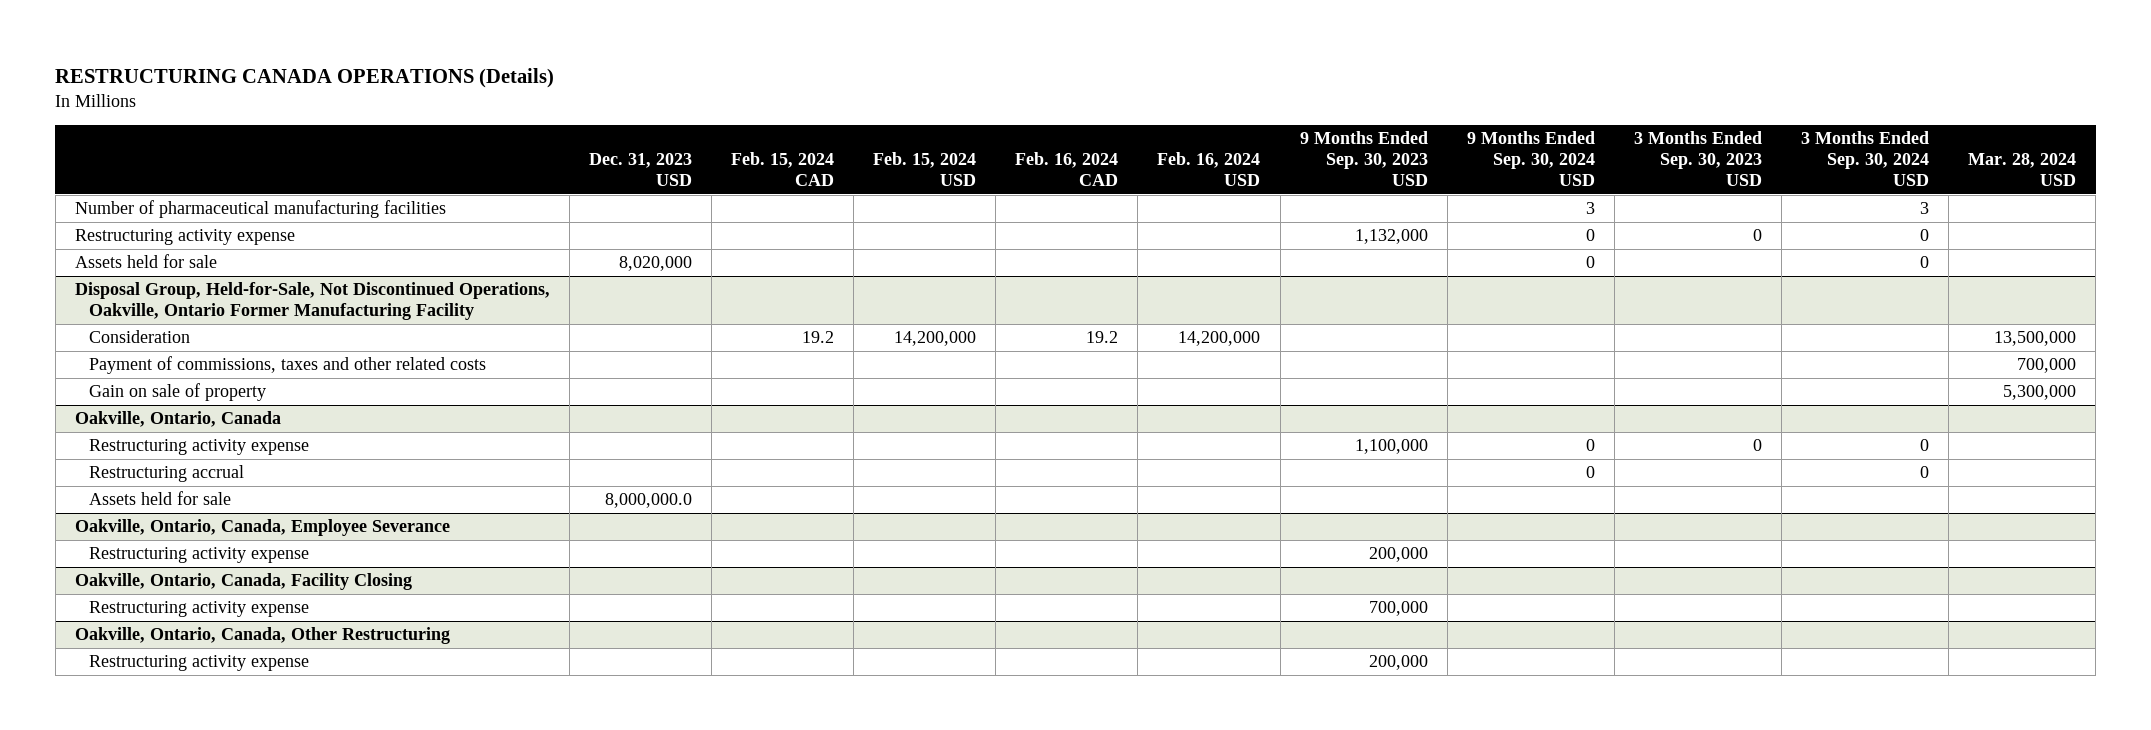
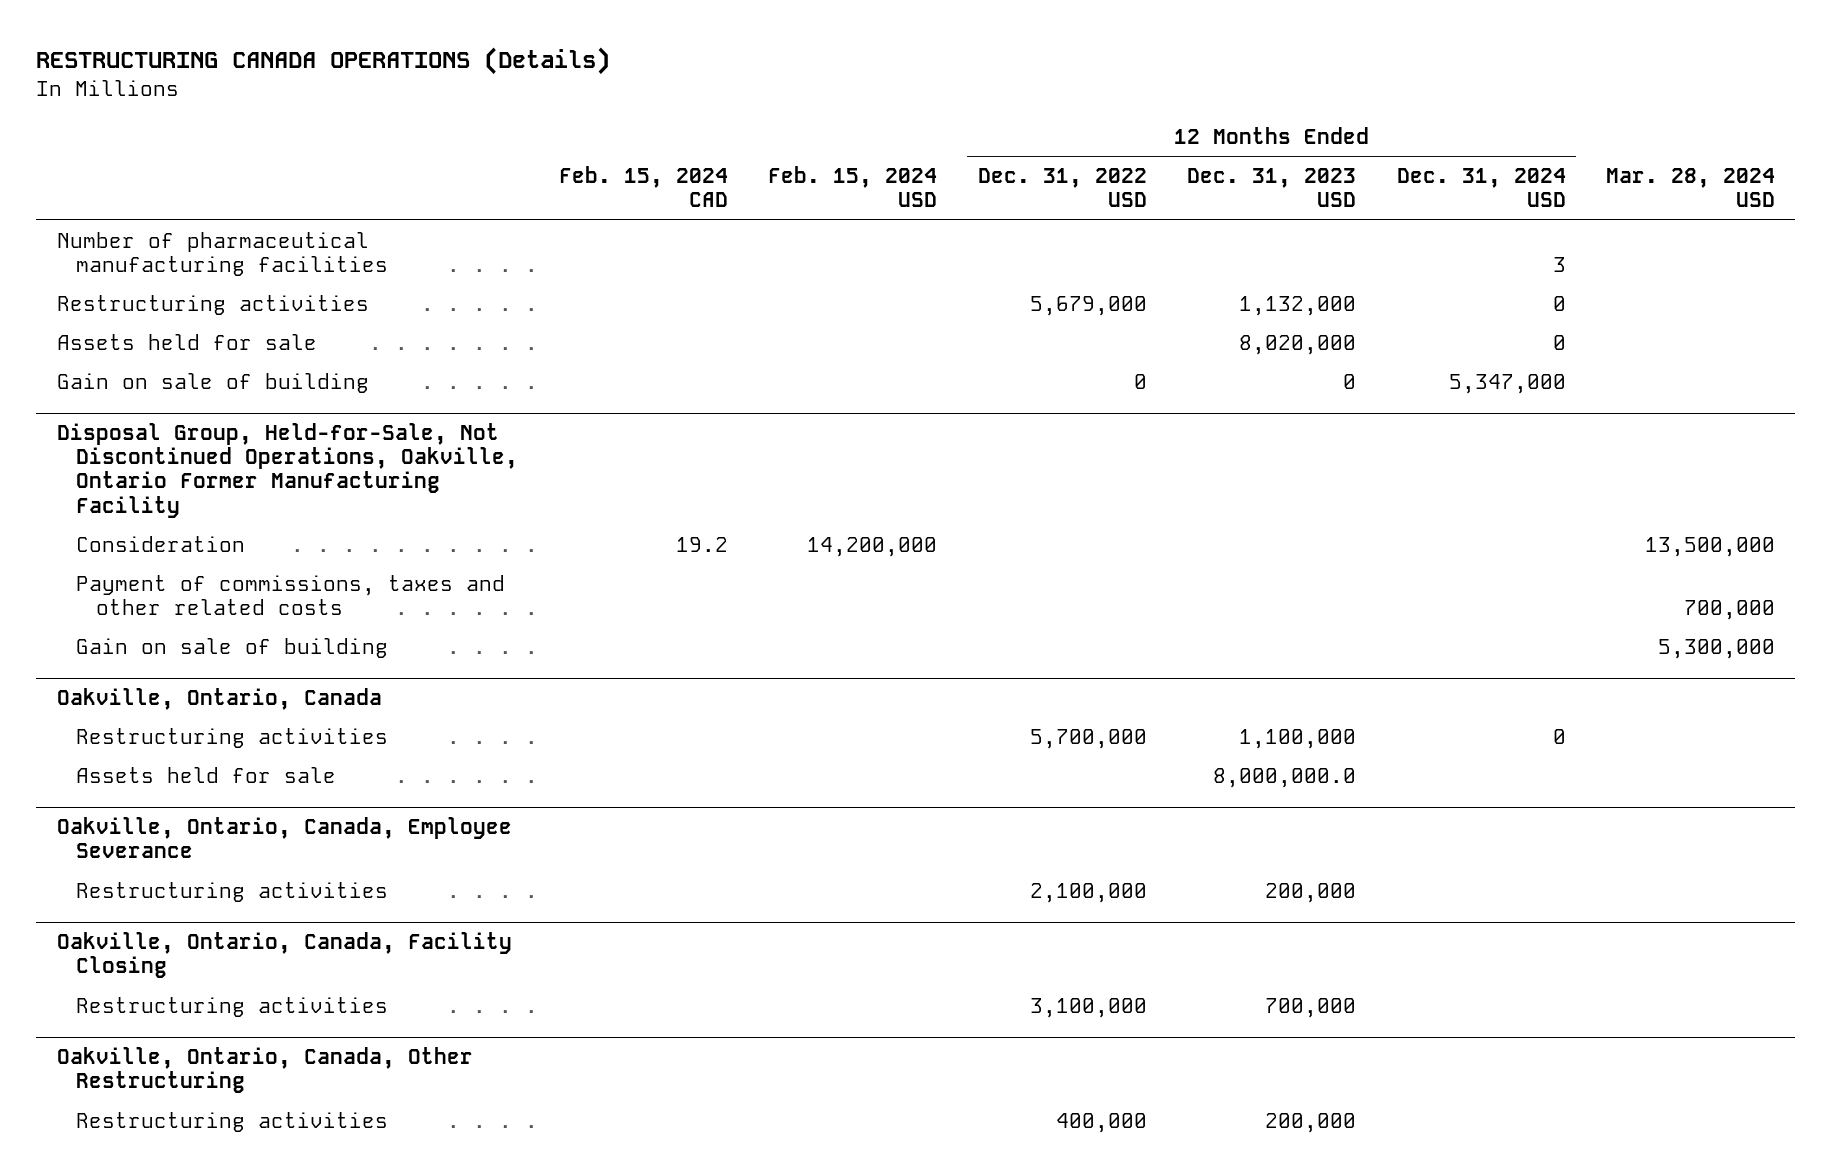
- | Dec. 31, 2023 USD | Feb. 15, 2024 CAD | Feb. 15, 2024 USD | Feb. 16, 2024 CAD | Feb. 16, 2024 USD | 9 Months Ended Sep. 30, 2023 USD | 9 Months Ended Sep. 30, 2024 USD | 3 Months Ended Sep. 30, 2023 USD | 3 Months Ended Sep. 30, 2024 USD | Mar. 28, 2024 USD
+ | Feb. 15, 2024 CAD | Feb. 15, 2024 USD | 12 Months Ended Dec. 31, 2022 USD | 12 Months Ended Dec. 31, 2023 USD | 12 Months Ended Dec. 31, 2024 USD | Mar. 28, 2024 USD
- Restructuring activity expense | | | | | | 1,132,000 | 0 | 0 | 0 |
+ Restructuring activities | | | 5,679,000 | 1,132,000 | 0 |
+ Gain on sale of building | | | 0 | 0 | 5,347,000 |
@ Disposal Group, Held-for-Sale, Not Discontinued Operations, Oakville, Ontario Former Manufacturing Facility
- Gain on sale of property | | | | | | | | | | 5,300,000
+ Gain on sale of building | | | | | | 5,300,000
@ Oakville, Ontario, Canada
- Restructuring activity expense | | | | | | 1,100,000 | 0 | 0 | 0 |
- Restructuring accrual | | | | | | | 0 | | 0 |
+ Restructuring activities | | | 5,700,000 | 1,100,000 | 0 |
@ Oakville, Ontario, Canada, Employee Severance
- Restructuring activity expense | | | | | | 200,000 | | | |
+ Restructuring activities | | | 2,100,000 | 200,000 | |
@ Oakville, Ontario, Canada, Facility Closing
- Restructuring activity expense | | | | | | 700,000 | | | |
+ Restructuring activities | | | 3,100,000 | 700,000 | |
@ Oakville, Ontario, Canada, Other Restructuring
- Restructuring activity expense | | | | | | 200,000 | | | |
+ Restructuring activities | | | 400,000 | 200,000 | |

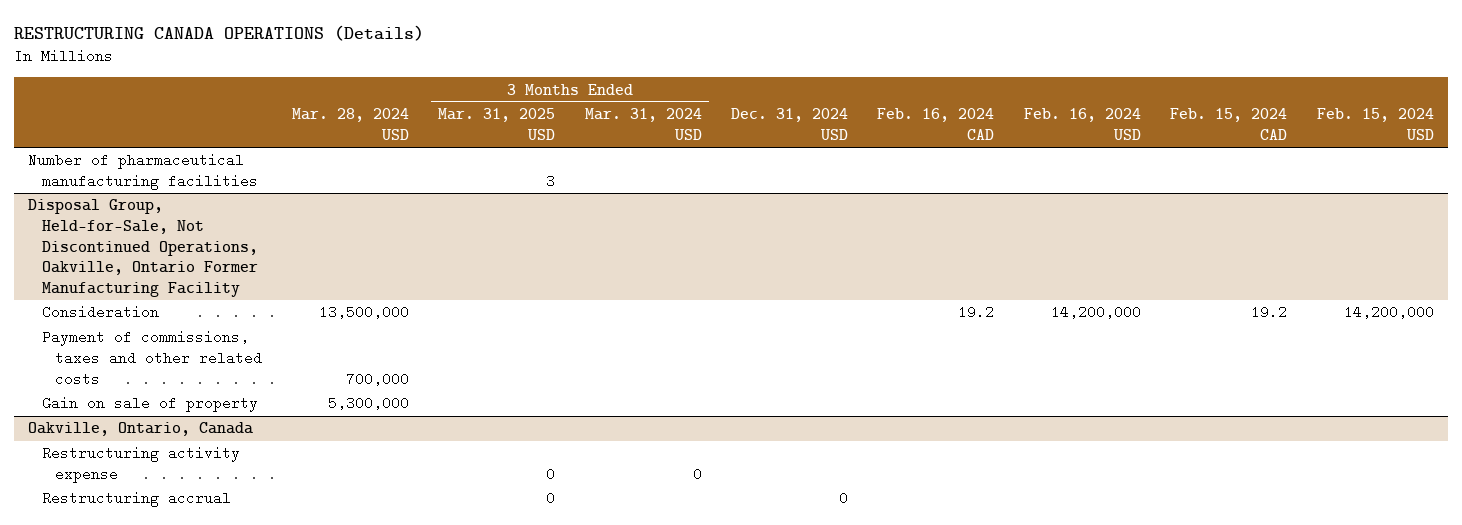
- | Feb. 15, 2024 CAD | Feb. 15, 2024 USD | 12 Months Ended Dec. 31, 2022 USD | 12 Months Ended Dec. 31, 2023 USD | 12 Months Ended Dec. 31, 2024 USD | Mar. 28, 2024 USD
+ | Mar. 28, 2024 USD | 3 Months Ended Mar. 31, 2025 USD | 3 Months Ended Mar. 31, 2024 USD | Dec. 31, 2024 USD | Feb. 16, 2024 CAD | Feb. 16, 2024 USD | Feb. 15, 2024 CAD | Feb. 15, 2024 USD
- Restructuring activities | | | 5,679,000 | 1,132,000 | 0 |
- Assets held for sale | | | | 8,020,000 | 0 |
- Gain on sale of building | | | 0 | 0 | 5,347,000 |
@ Disposal Group, Held-for-Sale, Not Discontinued Operations, Oakville, Ontario Former Manufacturing Facility
- Gain on sale of building | | | | | | 5,300,000
+ Gain on sale of property | 5,300,000 | | | | | | |
@ Oakville, Ontario, Canada
- Restructuring activities | | | 5,700,000 | 1,100,000 | 0 |
- Assets held for sale | | | | 8,000,000.0 | |
- Oakville, Ontario, Canada, Employee Severance
- Restructuring activities | | | 2,100,000 | 200,000 | |
- Oakville, Ontario, Canada, Facility Closing
- Restructuring activities | | | 3,100,000 | 700,000 | |
- Oakville, Ontario, Canada, Other Restructuring
- Restructuring activities | | | 400,000 | 200,000 | |
@ Oakville, Ontario, Canada
+ Restructuring activity expense | | 0 | 0 | | | | |
+ Restructuring accrual | | 0 | | 0 | | | |

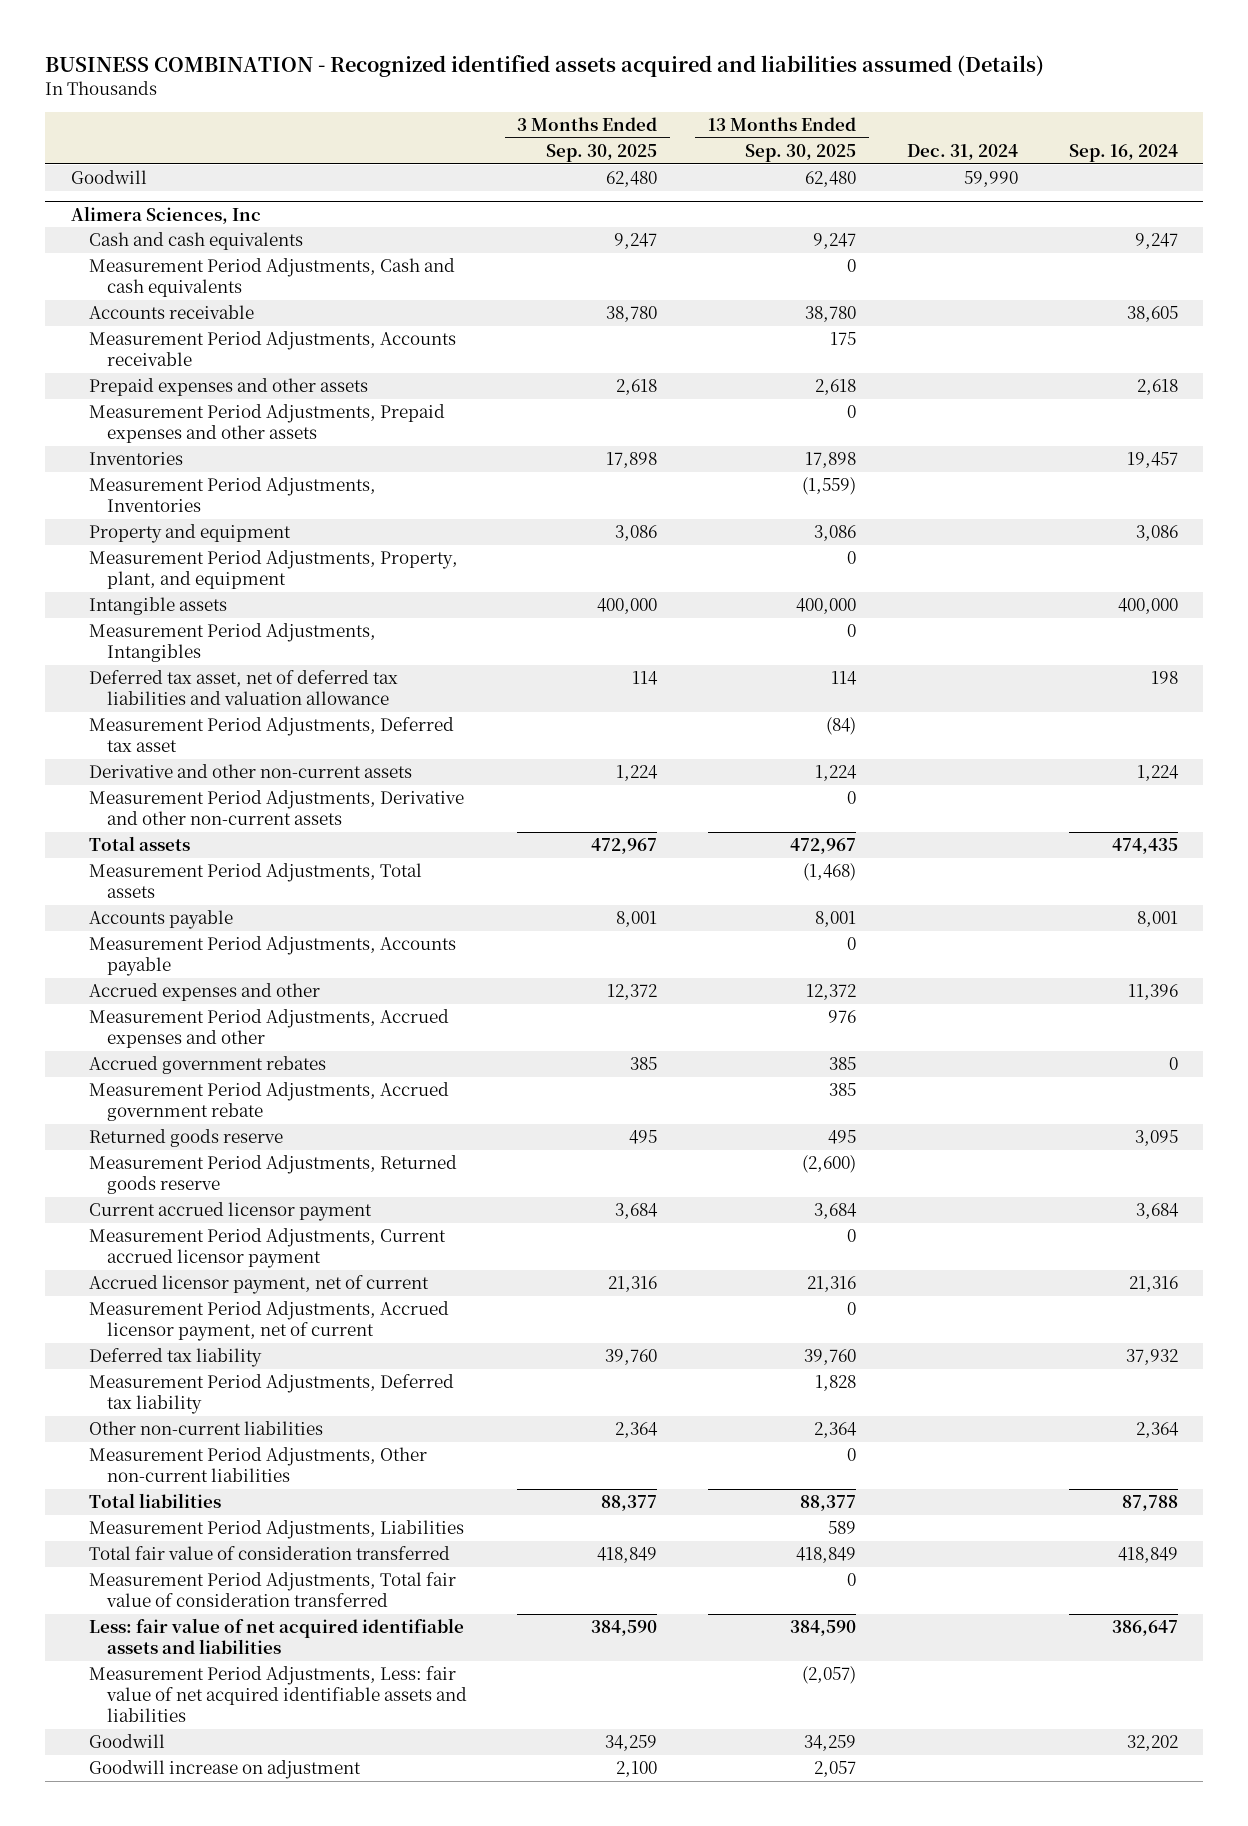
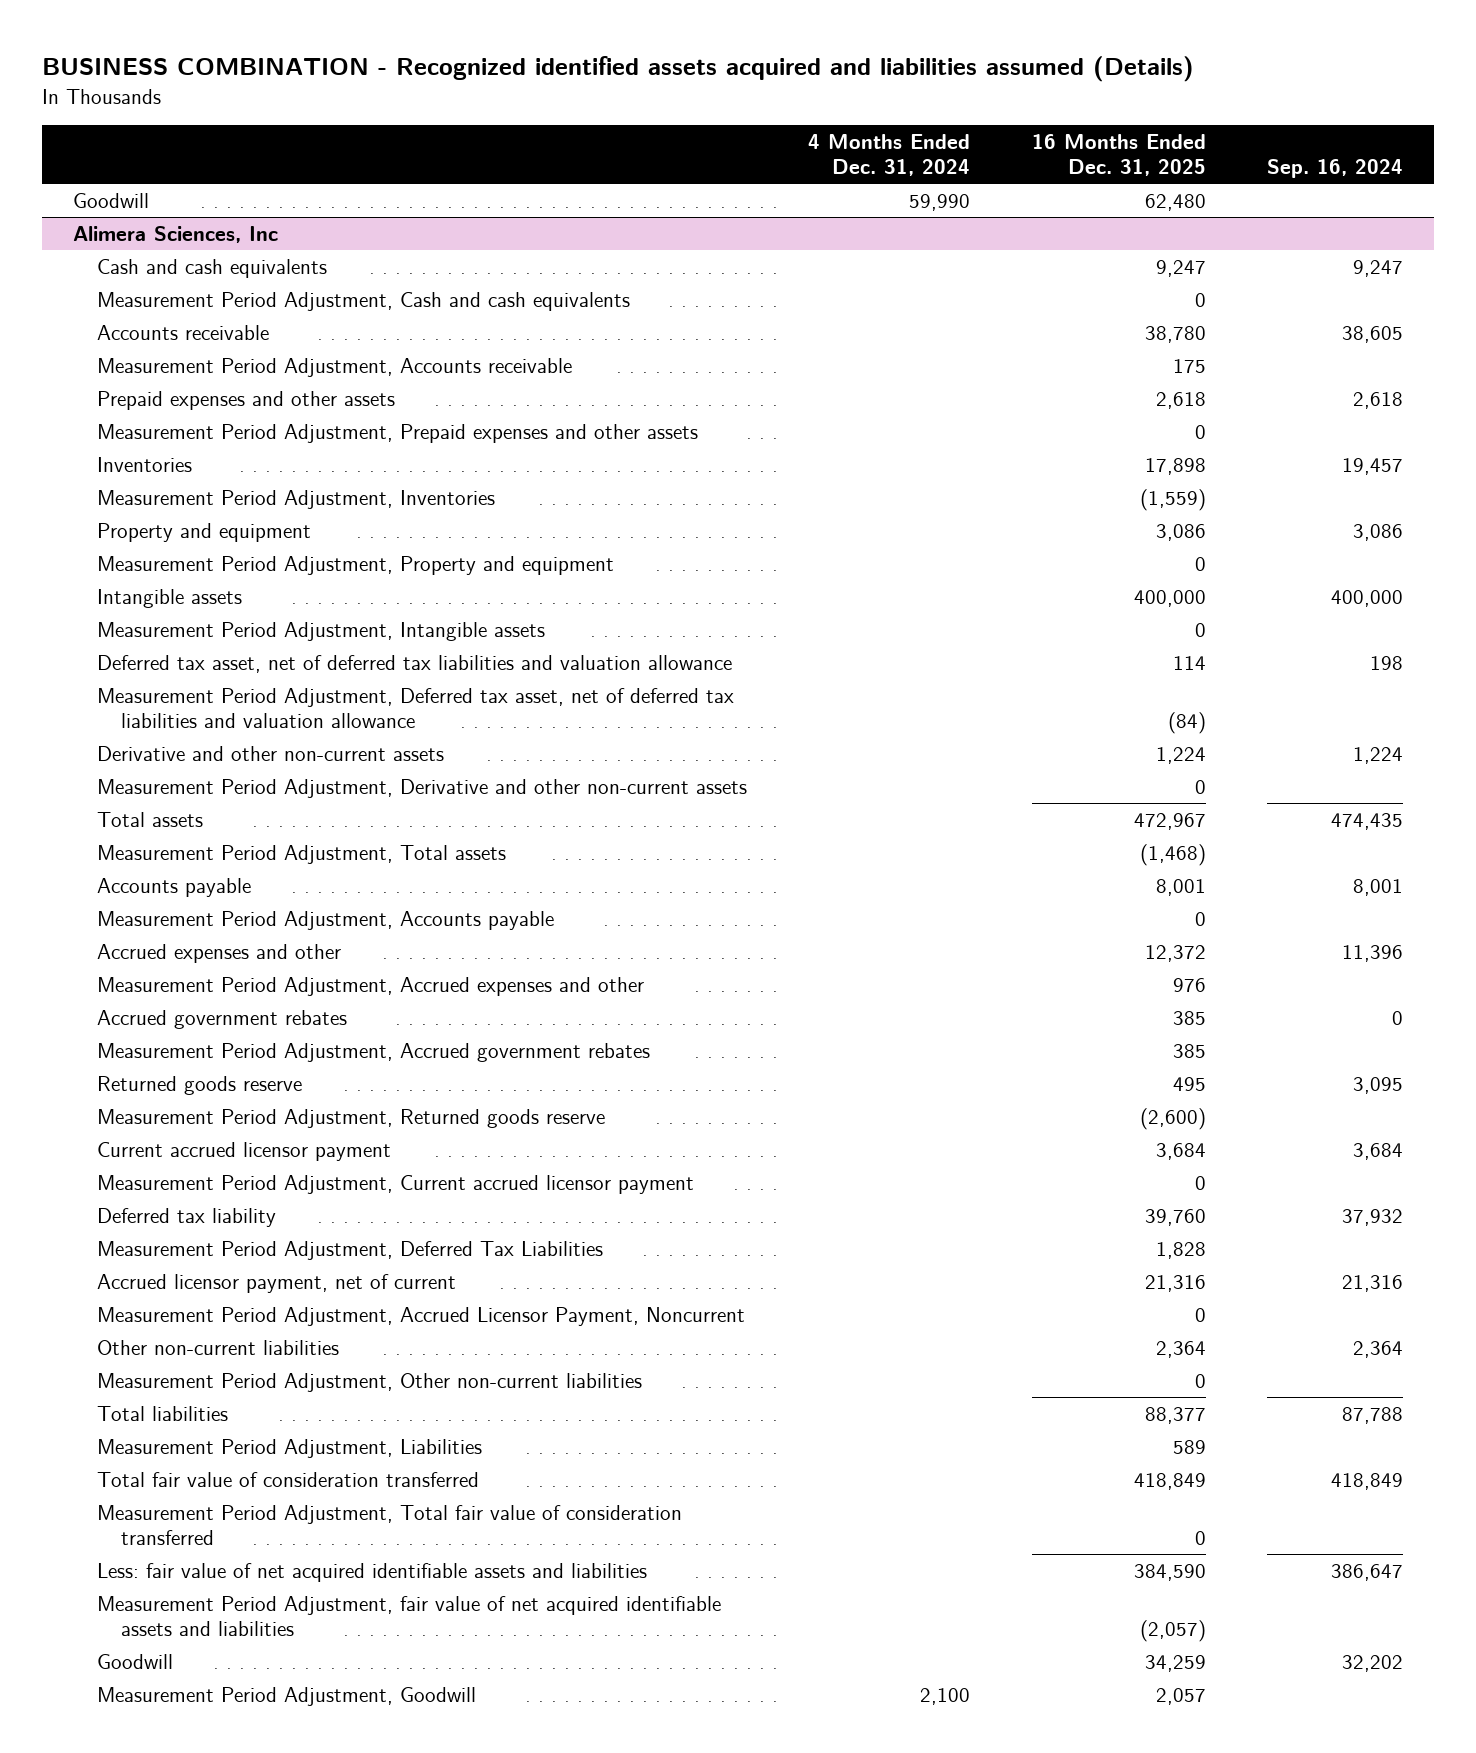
- | 3 Months Ended Sep. 30, 2025 | 13 Months Ended Sep. 30, 2025 | Dec. 31, 2024 | Sep. 16, 2024
+ | 4 Months Ended Dec. 31, 2024 | 16 Months Ended Dec. 31, 2025 | Sep. 16, 2024
@ Alimera Sciences, Inc
- Measurement Period Adjustments, Cash and cash equivalents | | 0 | |
+ Measurement Period Adjustment, Cash and cash equivalents | | 0 |
- Measurement Period Adjustments, Accounts receivable | | 175 | |
+ Measurement Period Adjustment, Accounts receivable | | 175 |
- Measurement Period Adjustments, Prepaid expenses and other assets | | 0 | |
+ Measurement Period Adjustment, Prepaid expenses and other assets | | 0 |
- Measurement Period Adjustments, Inventories | | (1,559) | |
+ Measurement Period Adjustment, Inventories | | (1,559) |
- Measurement Period Adjustments, Property, plant, and equipment | | 0 | |
+ Measurement Period Adjustment, Property and equipment | | 0 |
- Measurement Period Adjustments, Intangibles | | 0 | |
+ Measurement Period Adjustment, Intangible assets | | 0 |
- Measurement Period Adjustments, Deferred tax asset | | (84) | |
+ Measurement Period Adjustment, Deferred tax asset, net of deferred tax liabilities and valuation allowance | | (84) |
- Measurement Period Adjustments, Derivative and other non-current assets | | 0 | |
+ Measurement Period Adjustment, Derivative and other non-current assets | | 0 |
- Measurement Period Adjustments, Total assets | | (1,468) | |
+ Measurement Period Adjustment, Total assets | | (1,468) |
- Measurement Period Adjustments, Accounts payable | | 0 | |
+ Measurement Period Adjustment, Accounts payable | | 0 |
- Measurement Period Adjustments, Accrued expenses and other | | 976 | |
+ Measurement Period Adjustment, Accrued expenses and other | | 976 |
- Measurement Period Adjustments, Accrued government rebate | | 385 | |
+ Measurement Period Adjustment, Accrued government rebates | | 385 |
- Measurement Period Adjustments, Returned goods reserve | | (2,600) | |
+ Measurement Period Adjustment, Returned goods reserve | | (2,600) |
- Measurement Period Adjustments, Current accrued licensor payment | | 0 | |
- Measurement Period Adjustments, Accrued licensor payment, net of current | | 0 | |
+ Measurement Period Adjustment, Current accrued licensor payment | | 0 |
- Measurement Period Adjustments, Deferred tax liability | | 1,828 | |
+ Measurement Period Adjustment, Deferred Tax Liabilities | | 1,828 |
moved down: Accrued licensor payment, net of current | | 21,316 | 21,316
+ Measurement Period Adjustment, Accrued Licensor Payment, Noncurrent | | 0 |
- Measurement Period Adjustments, Other non-current liabilities | | 0 | |
+ Measurement Period Adjustment, Other non-current liabilities | | 0 |
- Measurement Period Adjustments, Liabilities | | 589 | |
+ Measurement Period Adjustment, Liabilities | | 589 |
- Measurement Period Adjustments, Total fair value of consideration transferred | | 0 | |
+ Measurement Period Adjustment, Total fair value of consideration transferred | | 0 |
- Measurement Period Adjustments, Less: fair value of net acquired identifiable assets and liabilities | | (2,057) | |
+ Measurement Period Adjustment, fair value of net acquired identifiable assets and liabilities | | (2,057) |
- Goodwill increase on adjustment | 2,100 | 2,057 | |
+ Measurement Period Adjustment, Goodwill | 2,100 | 2,057 |

